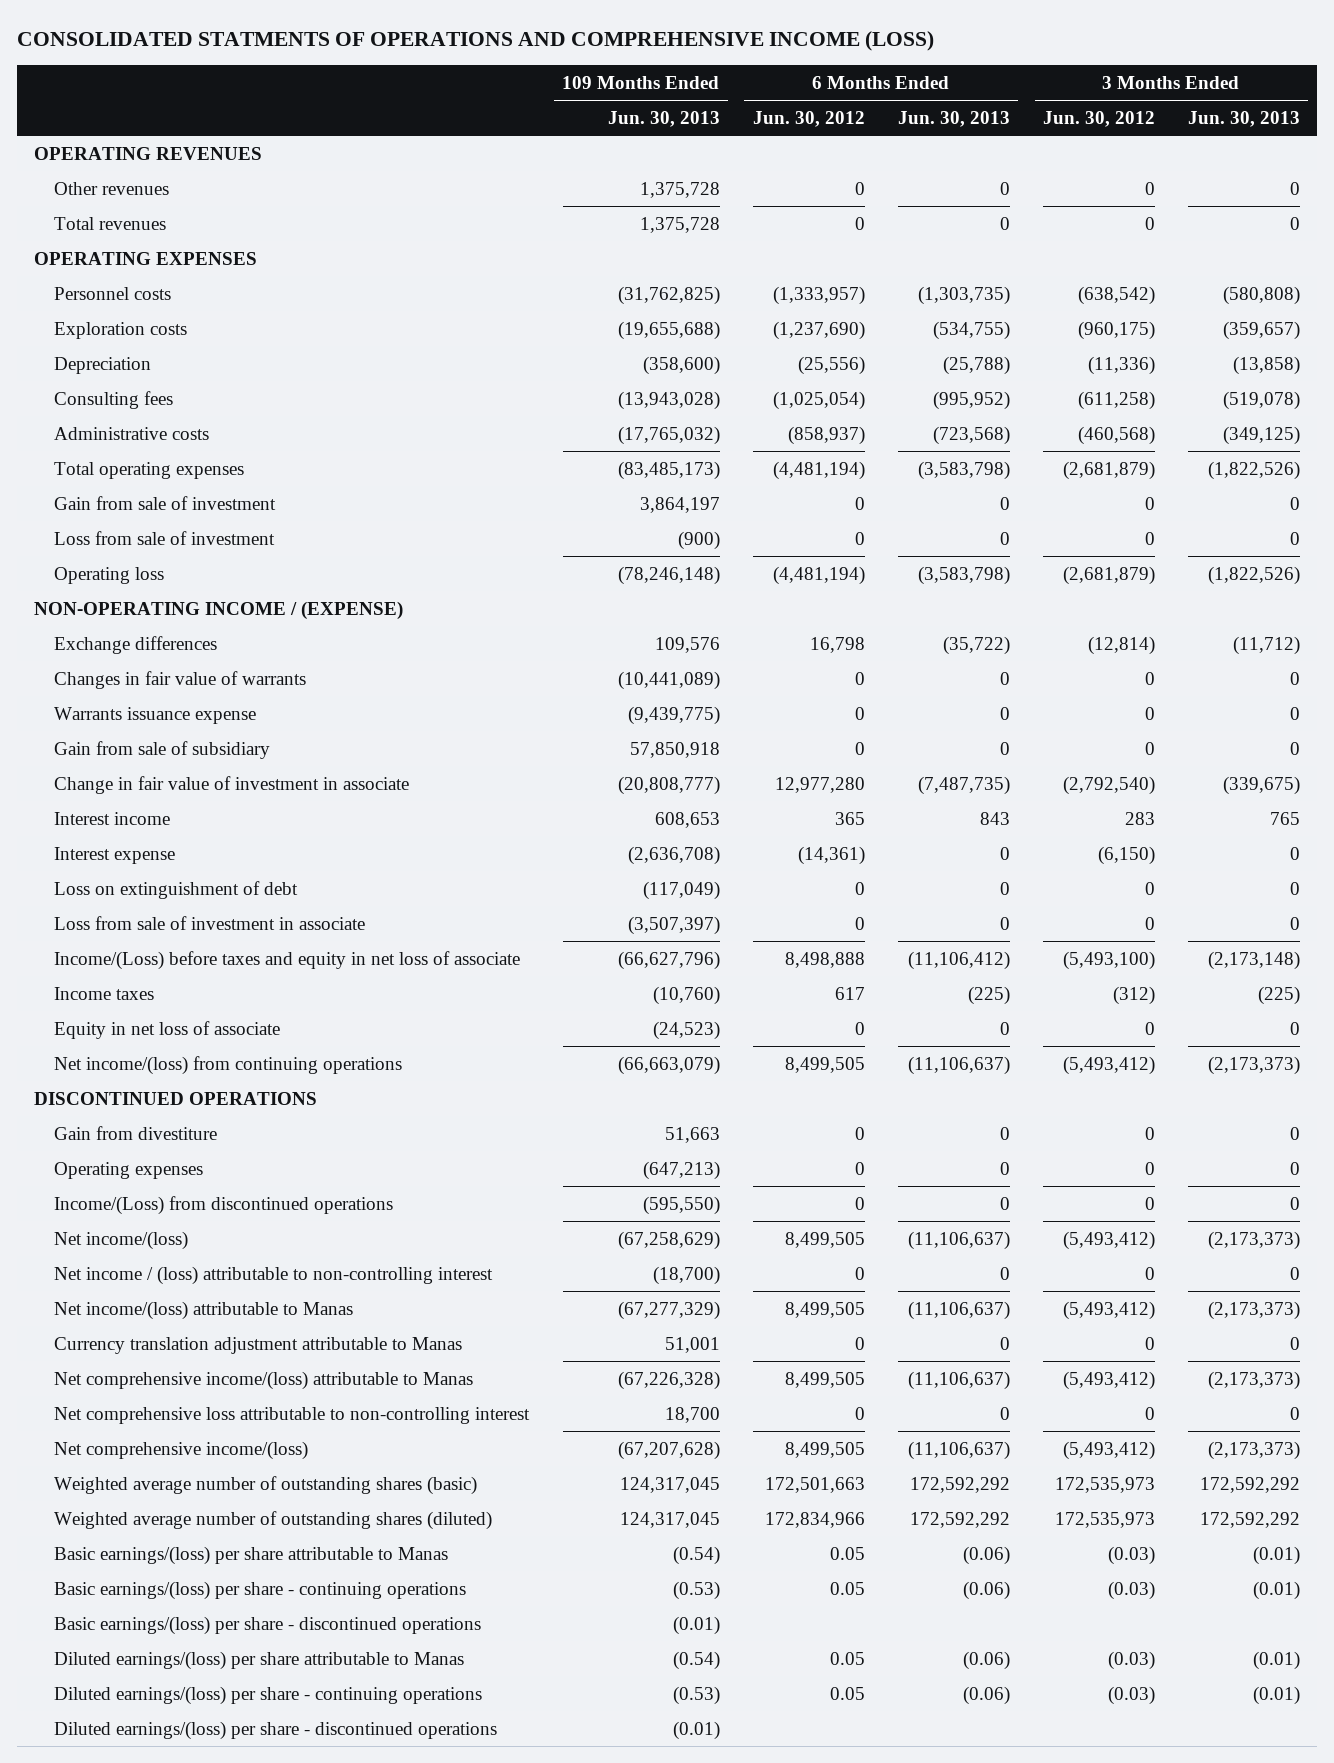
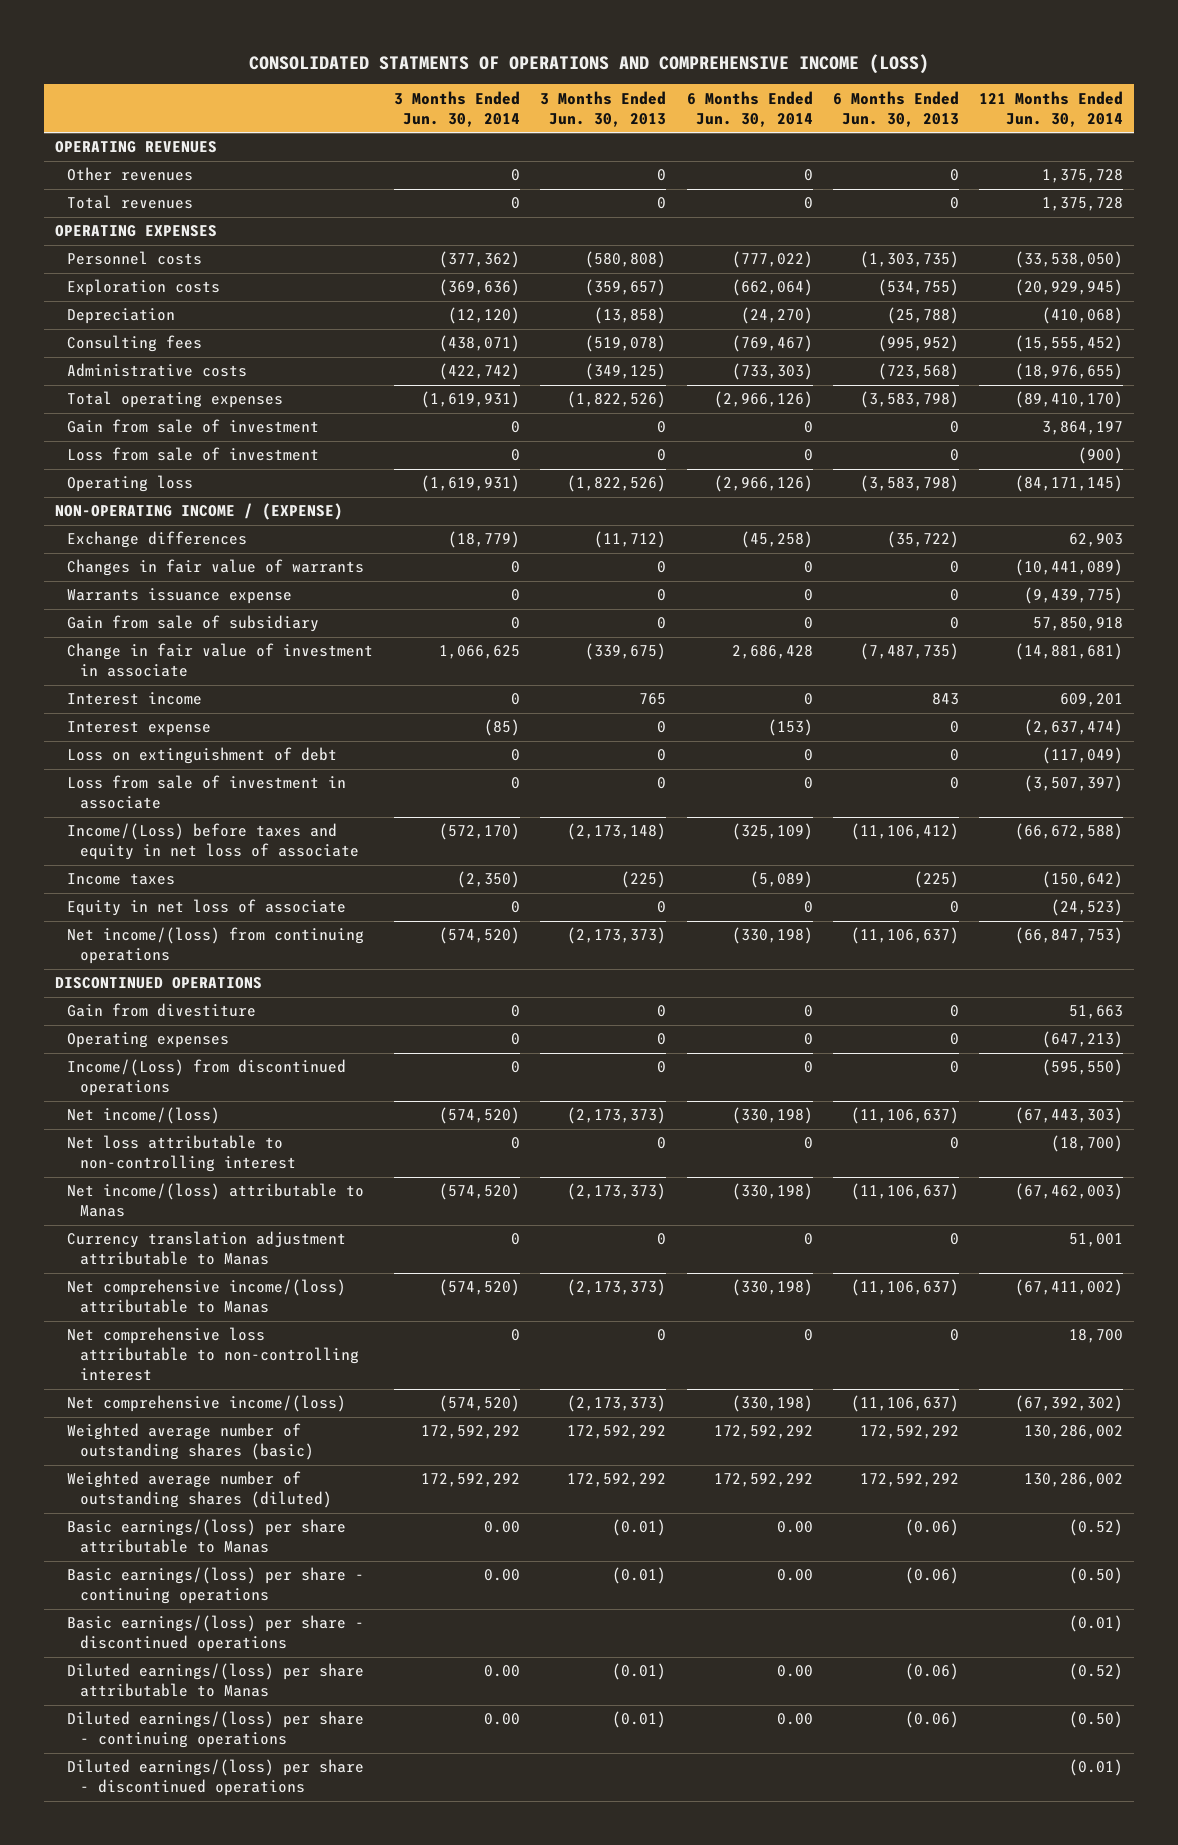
- | 109 Months Ended Jun. 30, 2013 | 6 Months Ended Jun. 30, 2012 | 6 Months Ended Jun. 30, 2013 | 3 Months Ended Jun. 30, 2012 | 3 Months Ended Jun. 30, 2013
+ | 3 Months Ended Jun. 30, 2014 | 3 Months Ended Jun. 30, 2013 | 6 Months Ended Jun. 30, 2014 | 6 Months Ended Jun. 30, 2013 | 121 Months Ended Jun. 30, 2014
- Net income / (loss) attributable to non-controlling interest | (18,700) | 0 | 0 | 0 | 0
+ Net loss attributable to non-controlling interest | 0 | 0 | 0 | 0 | (18,700)

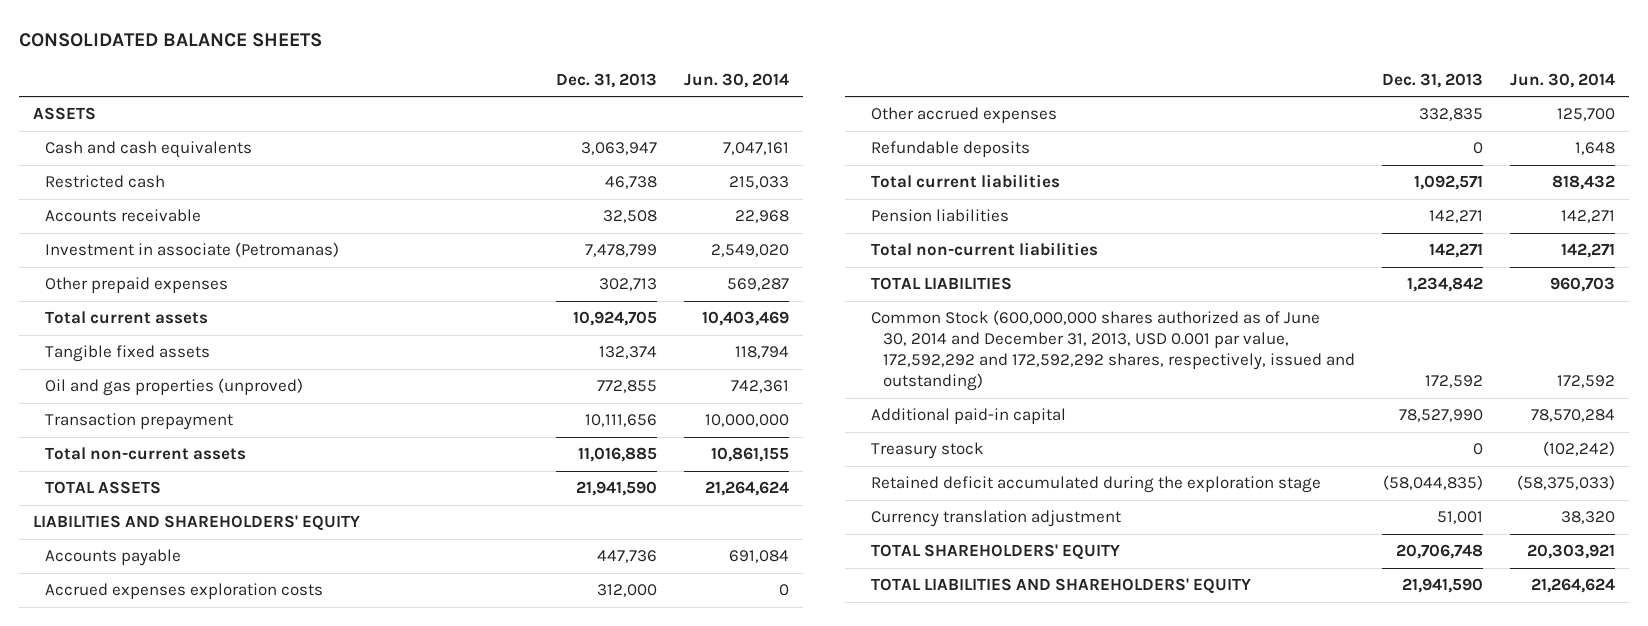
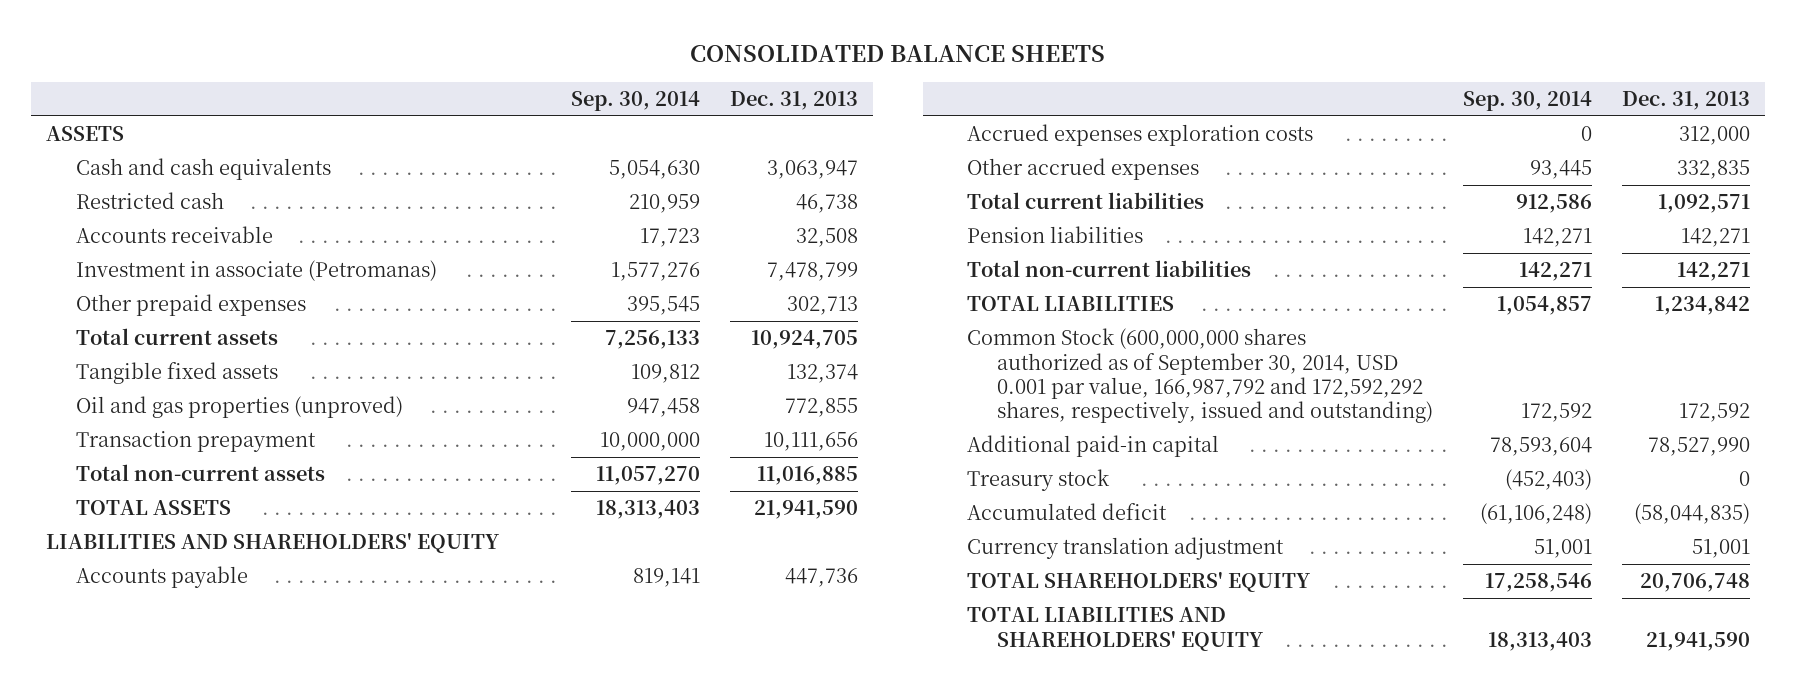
- | Dec. 31, 2013 | Jun. 30, 2014
+ | Sep. 30, 2014 | Dec. 31, 2013
- Refundable deposits | 0 | 1,648
- Common Stock (600,000,000 shares authorized as of June 30, 2014 and December 31, 2013, USD 0.001 par value, 172,592,292 and 172,592,292 shares, respectively, issued and outstanding) | 172,592 | 172,592
+ Common Stock (600,000,000 shares authorized as of September 30, 2014, USD 0.001 par value, 166,987,792 and 172,592,292 shares, respectively, issued and outstanding) | 172,592 | 172,592
- Retained deficit accumulated during the exploration stage | (58,044,835) | (58,375,033)
+ Accumulated deficit | (61,106,248) | (58,044,835)

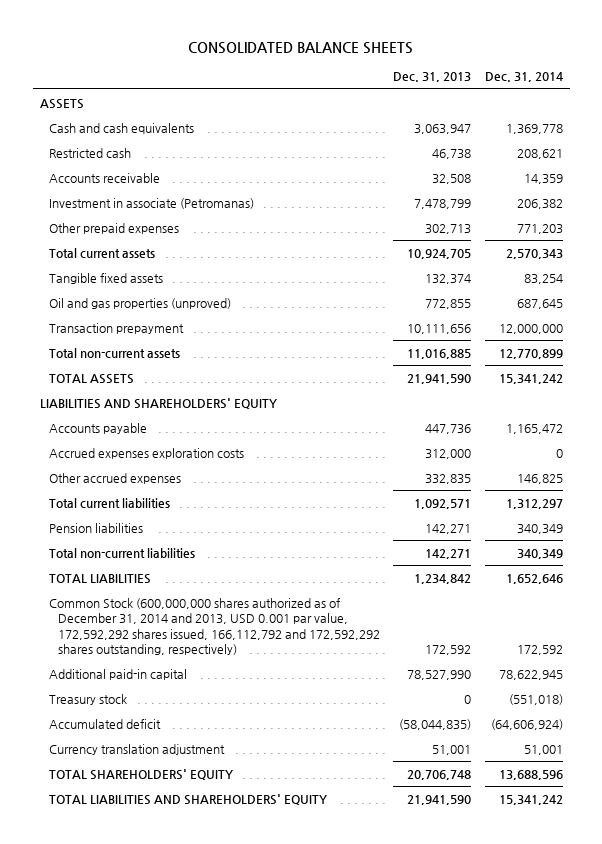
- | Sep. 30, 2014 | Dec. 31, 2013
+ | Dec. 31, 2013 | Dec. 31, 2014
- Common Stock (600,000,000 shares authorized as of September 30, 2014, USD 0.001 par value, 166,987,792 and 172,592,292 shares, respectively, issued and outstanding) | 172,592 | 172,592
+ Common Stock (600,000,000 shares authorized as of December 31, 2014 and 2013, USD 0.001 par value, 172,592,292 shares issued, 166,112,792 and 172,592,292 shares outstanding, respectively) | 172,592 | 172,592

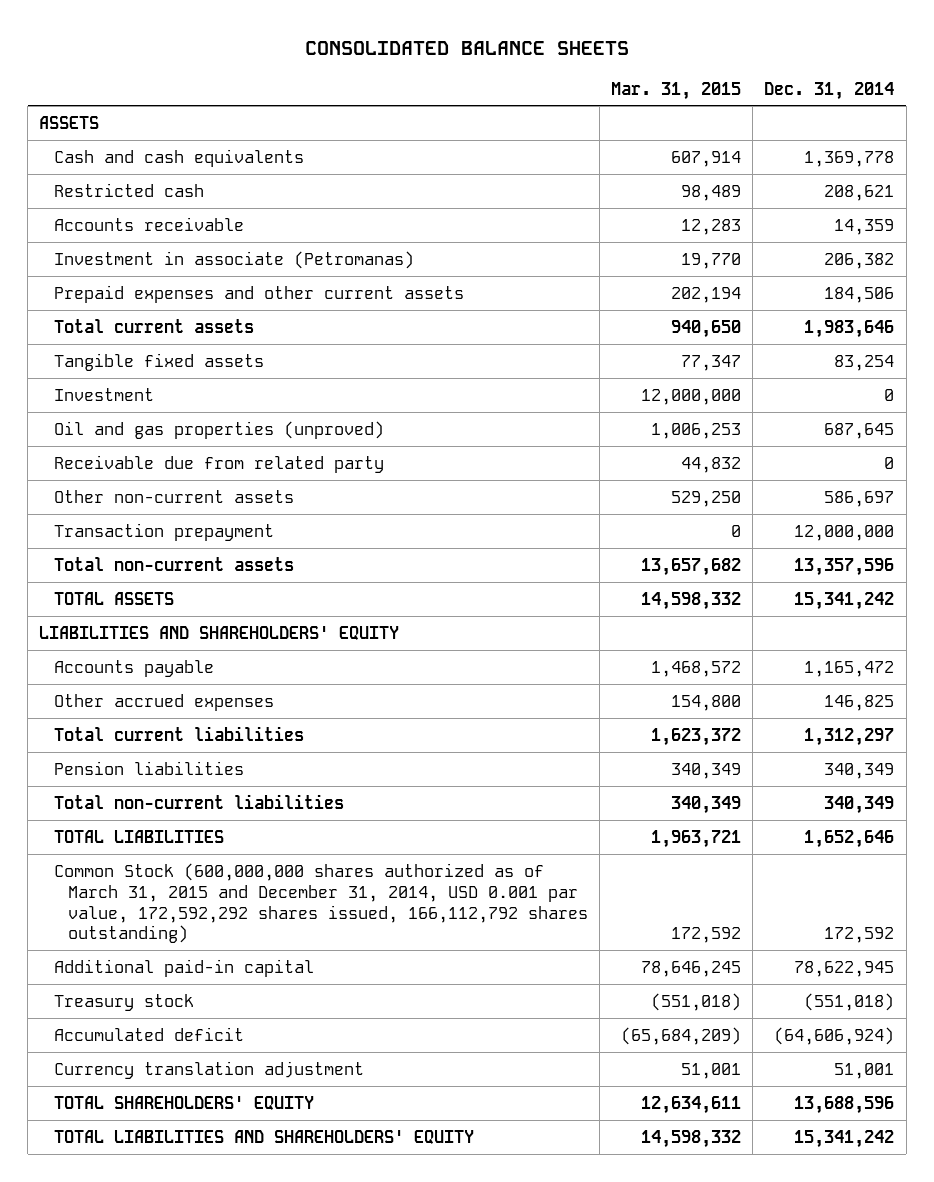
- | Dec. 31, 2013 | Dec. 31, 2014
+ | Mar. 31, 2015 | Dec. 31, 2014
- Other prepaid expenses | 302,713 | 771,203
- Total current assets | 10,924,705 | 2,570,343
+ Prepaid expenses and other current assets | 202,194 | 184,506
+ Total current assets | 940,650 | 1,983,646
+ Investment | 12,000,000 | 0
+ Receivable due from related party | 44,832 | 0
+ Other non-current assets | 529,250 | 586,697
- Total non-current assets | 11,016,885 | 12,770,899
+ Total non-current assets | 13,657,682 | 13,357,596
- Accrued expenses exploration costs | 312,000 | 0
- Common Stock (600,000,000 shares authorized as of December 31, 2014 and 2013, USD 0.001 par value, 172,592,292 shares issued, 166,112,792 and 172,592,292 shares outstanding, respectively) | 172,592 | 172,592
+ Common Stock (600,000,000 shares authorized as of March 31, 2015 and December 31, 2014, USD 0.001 par value, 172,592,292 shares issued, 166,112,792 shares outstanding) | 172,592 | 172,592

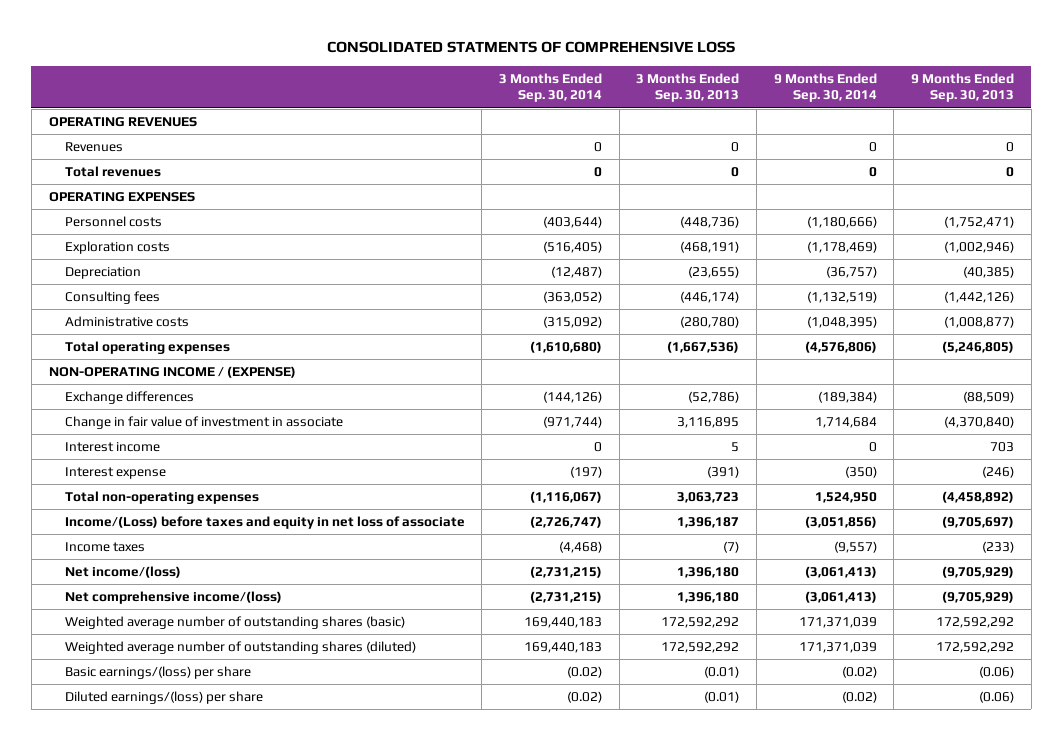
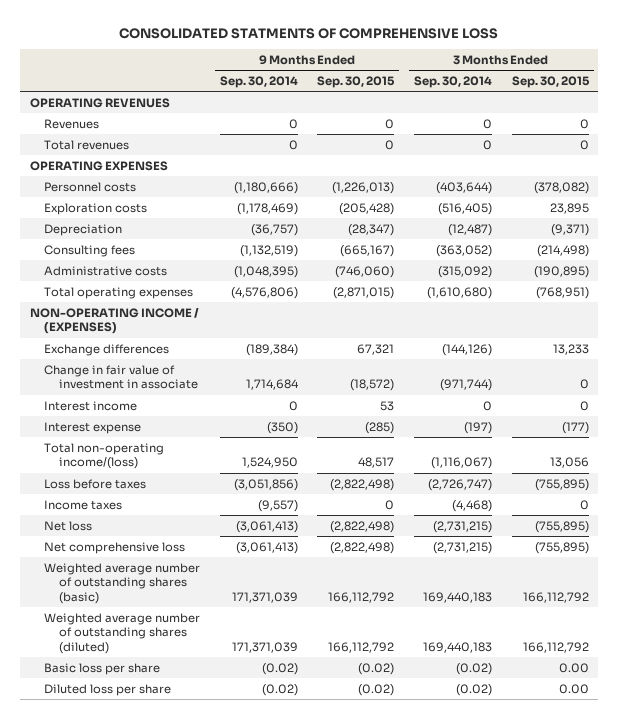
- | 3 Months Ended Sep. 30, 2014 | 3 Months Ended Sep. 30, 2013 | 9 Months Ended Sep. 30, 2014 | 9 Months Ended Sep. 30, 2013
+ | 9 Months Ended Sep. 30, 2014 | 9 Months Ended Sep. 30, 2015 | 3 Months Ended Sep. 30, 2014 | 3 Months Ended Sep. 30, 2015
- NON-OPERATING INCOME / (EXPENSE)
+ NON-OPERATING INCOME / (EXPENSES)
- Total non-operating expenses | (1,116,067) | 3,063,723 | 1,524,950 | (4,458,892)
- Income/(Loss) before taxes and equity in net loss of associate | (2,726,747) | 1,396,187 | (3,051,856) | (9,705,697)
+ Total non-operating income/(loss) | 1,524,950 | 48,517 | (1,116,067) | 13,056
+ Loss before taxes | (3,051,856) | (2,822,498) | (2,726,747) | (755,895)
- Net income/(loss) | (2,731,215) | 1,396,180 | (3,061,413) | (9,705,929)
- Net comprehensive income/(loss) | (2,731,215) | 1,396,180 | (3,061,413) | (9,705,929)
+ Net loss | (3,061,413) | (2,822,498) | (2,731,215) | (755,895)
+ Net comprehensive loss | (3,061,413) | (2,822,498) | (2,731,215) | (755,895)
- Basic earnings/(loss) per share | (0.02) | (0.01) | (0.02) | (0.06)
- Diluted earnings/(loss) per share | (0.02) | (0.01) | (0.02) | (0.06)
+ Basic loss per share | (0.02) | (0.02) | (0.02) | 0.00
+ Diluted loss per share | (0.02) | (0.02) | (0.02) | 0.00

